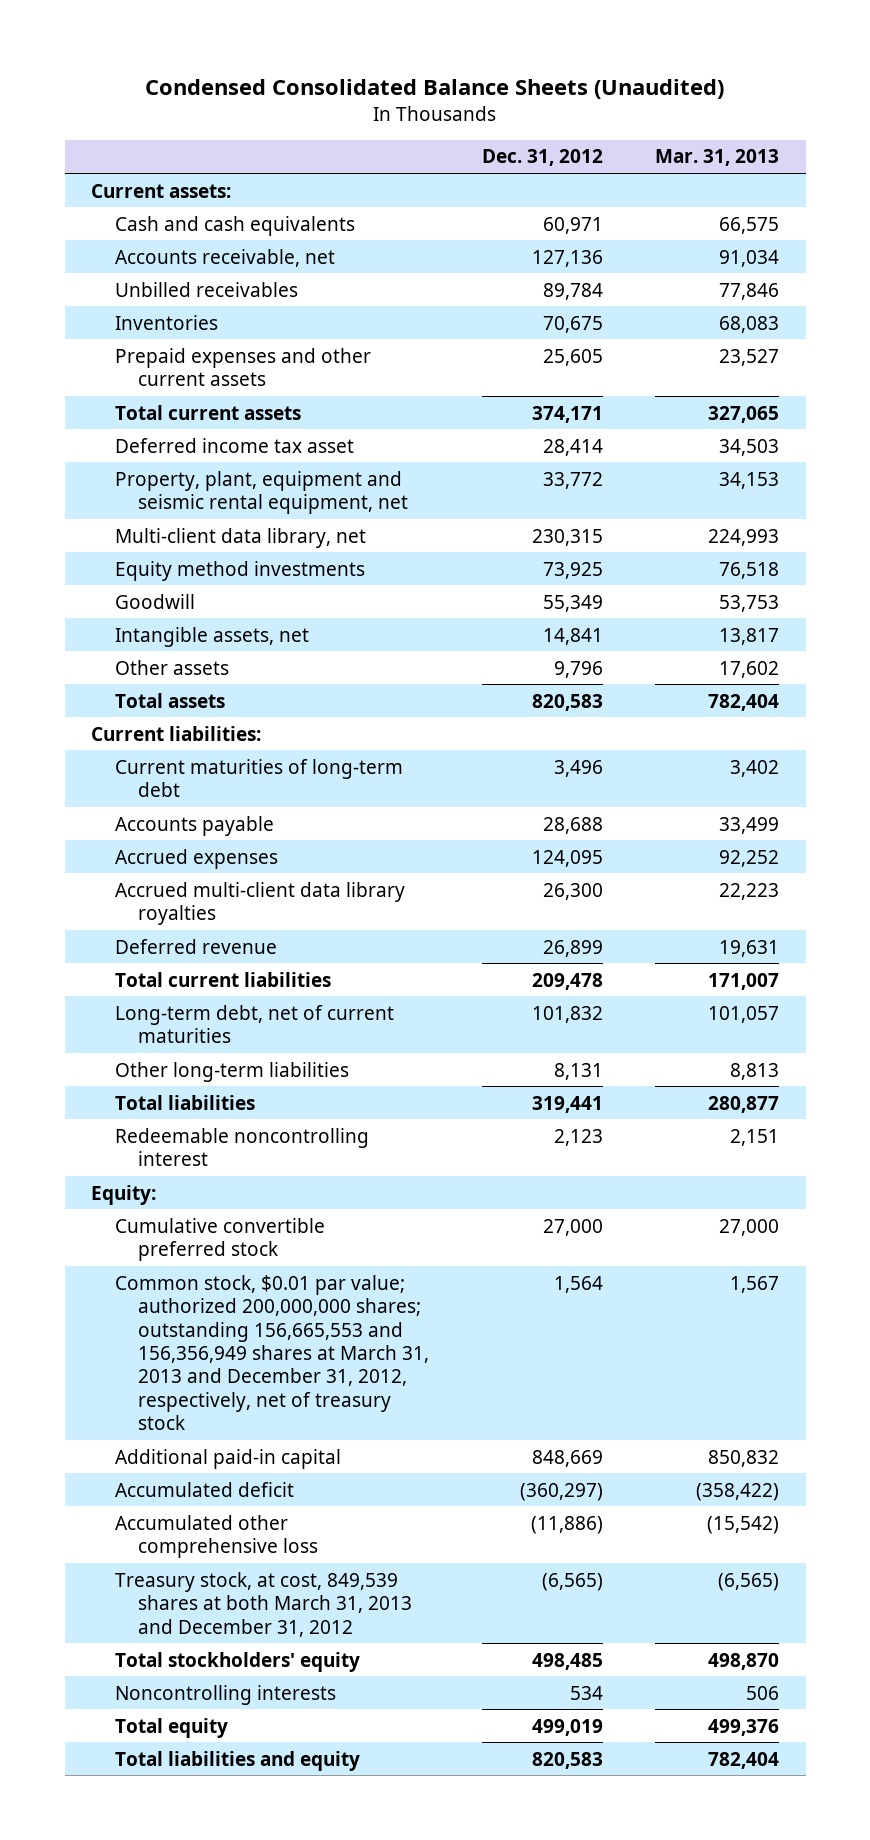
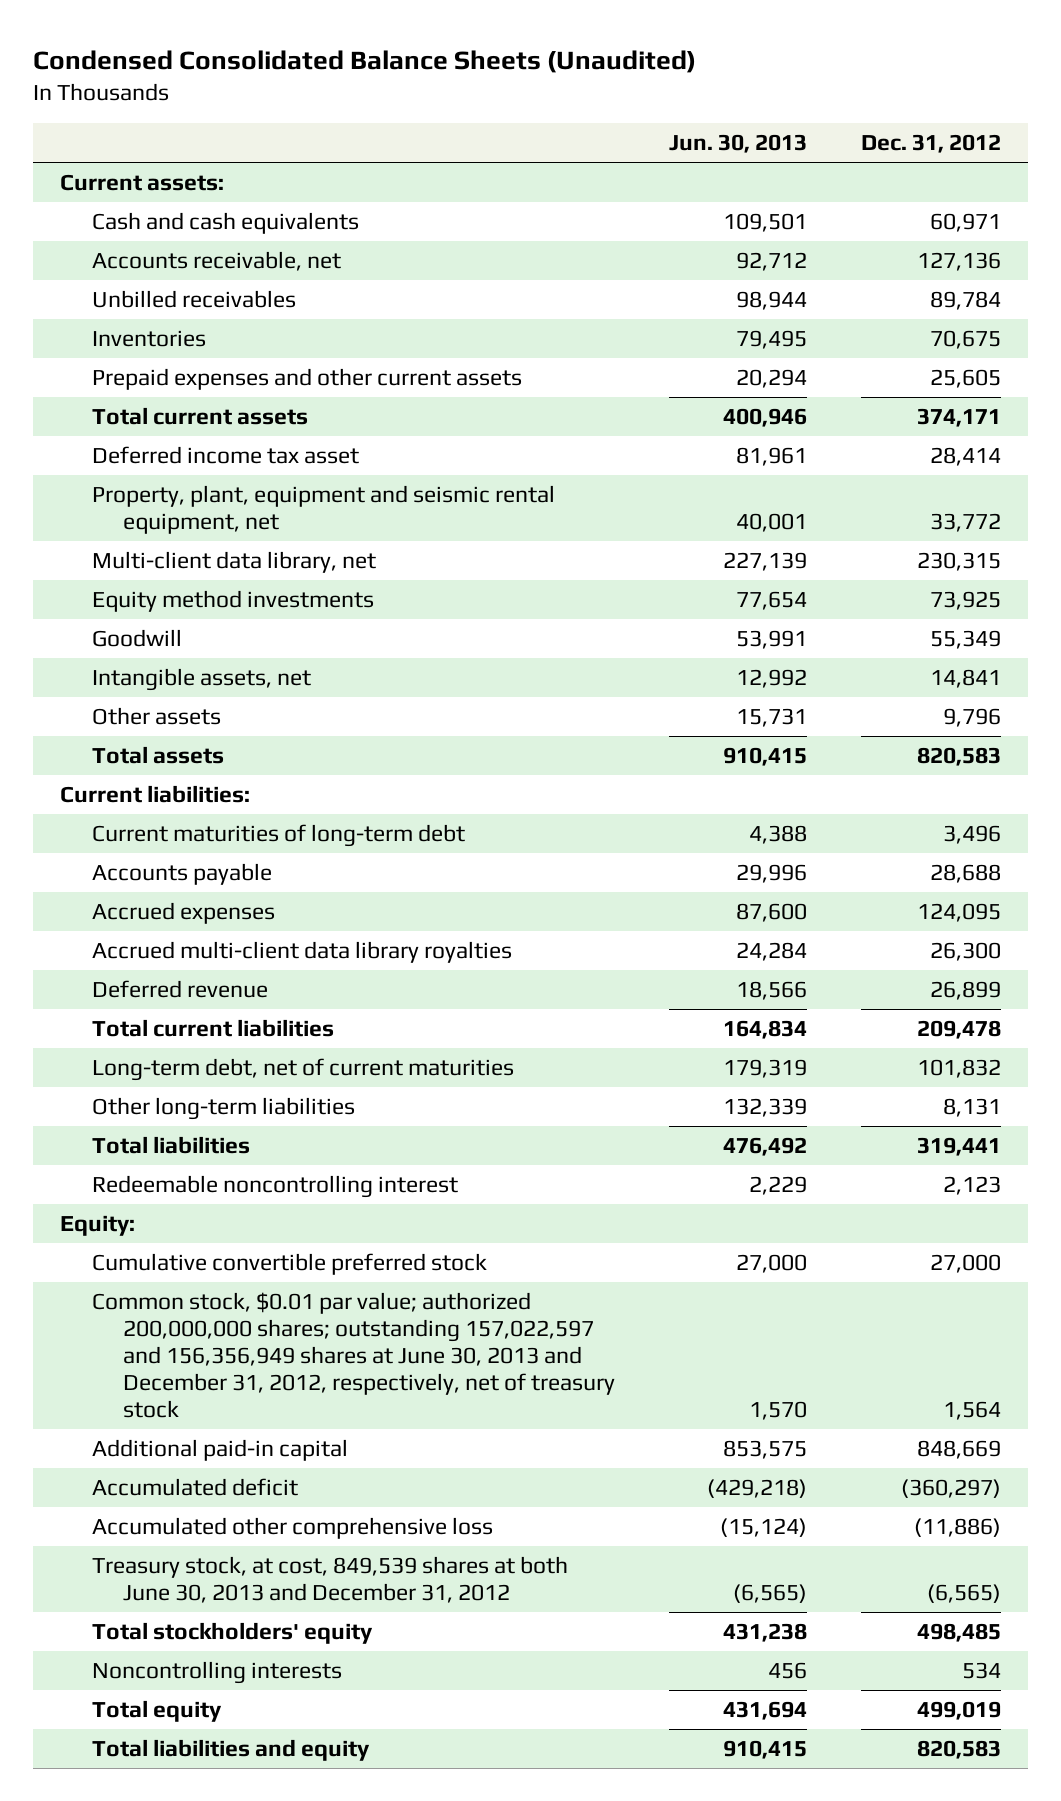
- | Dec. 31, 2012 | Mar. 31, 2013
+ | Jun. 30, 2013 | Dec. 31, 2012
- Common stock, $0.01 par value; authorized 200,000,000 shares; outstanding 156,665,553 and 156,356,949 shares at March 31, 2013 and December 31, 2012, respectively, net of treasury stock | 1,564 | 1,567
+ Common stock, $0.01 par value; authorized 200,000,000 shares; outstanding 157,022,597 and 156,356,949 shares at June 30, 2013 and December 31, 2012, respectively, net of treasury stock | 1,570 | 1,564
- Treasury stock, at cost, 849,539 shares at both March 31, 2013 and December 31, 2012 | (6,565) | (6,565)
+ Treasury stock, at cost, 849,539 shares at both June 30, 2013 and December 31, 2012 | (6,565) | (6,565)

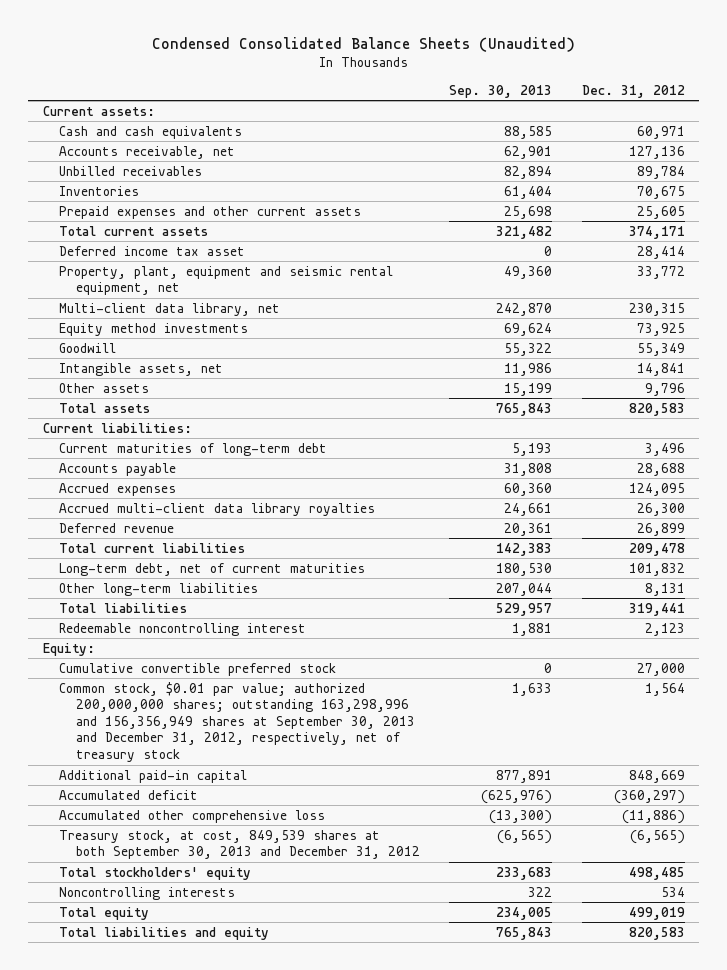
- | Jun. 30, 2013 | Dec. 31, 2012
+ | Sep. 30, 2013 | Dec. 31, 2012
- Common stock, $0.01 par value; authorized 200,000,000 shares; outstanding 157,022,597 and 156,356,949 shares at June 30, 2013 and December 31, 2012, respectively, net of treasury stock | 1,570 | 1,564
+ Common stock, $0.01 par value; authorized 200,000,000 shares; outstanding 163,298,996 and 156,356,949 shares at September 30, 2013 and December 31, 2012, respectively, net of treasury stock | 1,633 | 1,564
- Treasury stock, at cost, 849,539 shares at both June 30, 2013 and December 31, 2012 | (6,565) | (6,565)
+ Treasury stock, at cost, 849,539 shares at both September 30, 2013 and December 31, 2012 | (6,565) | (6,565)

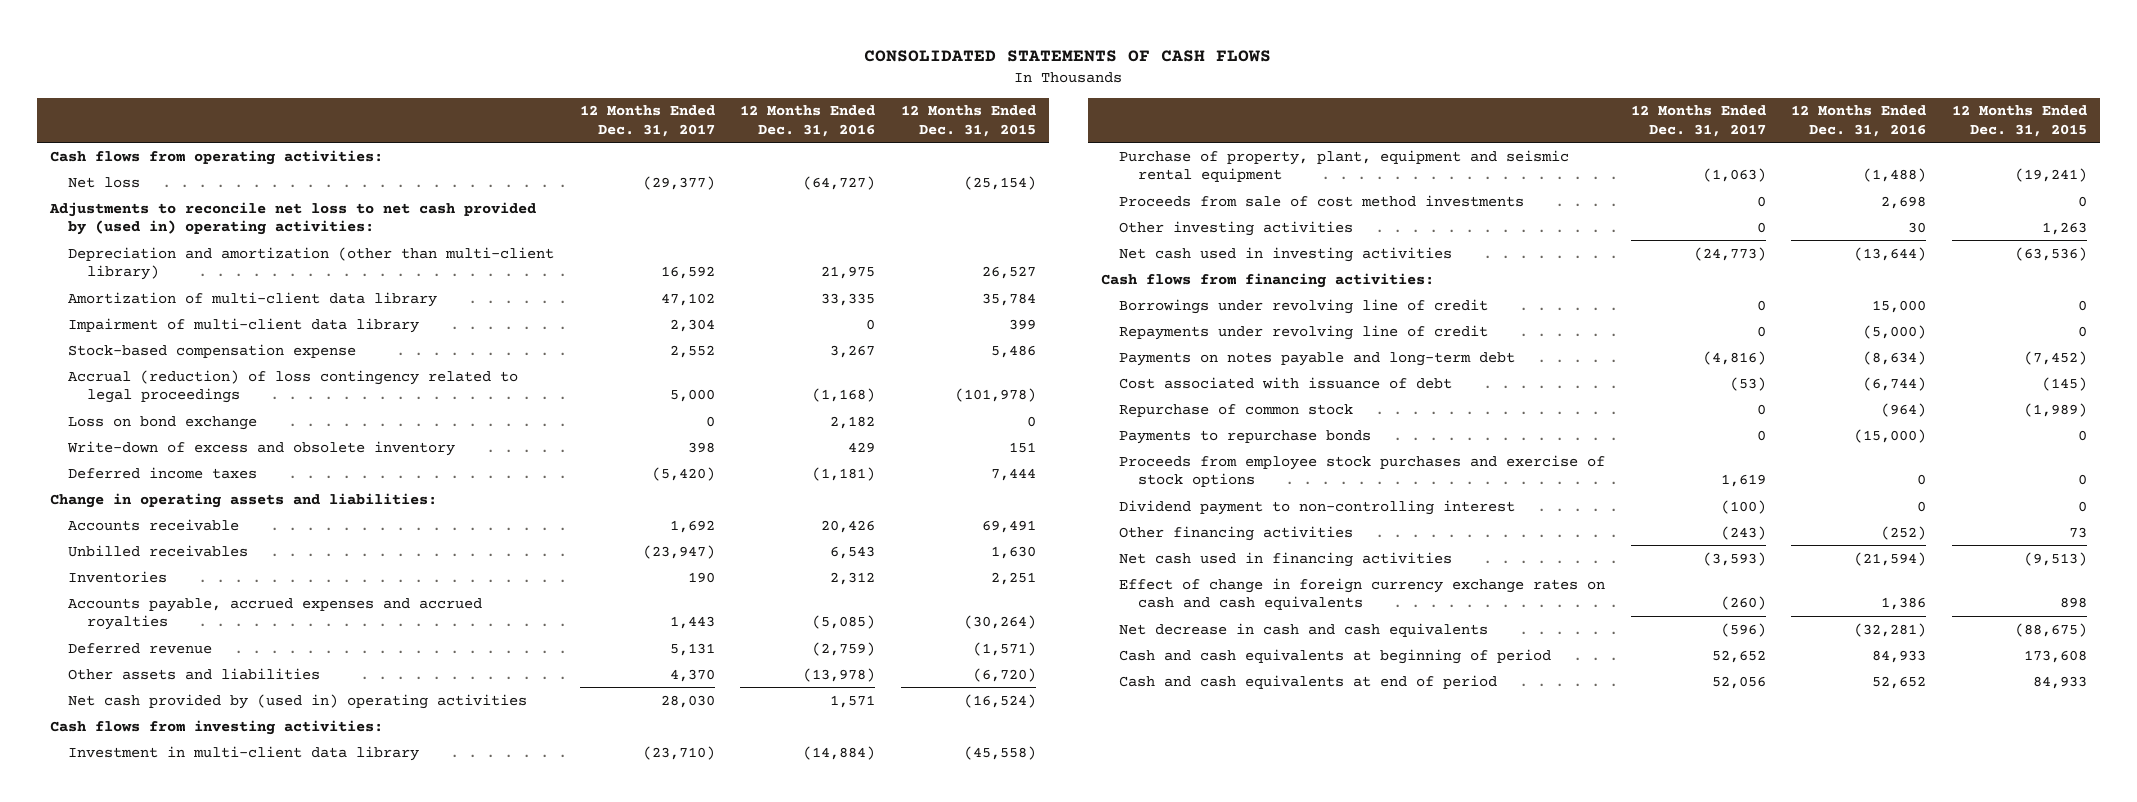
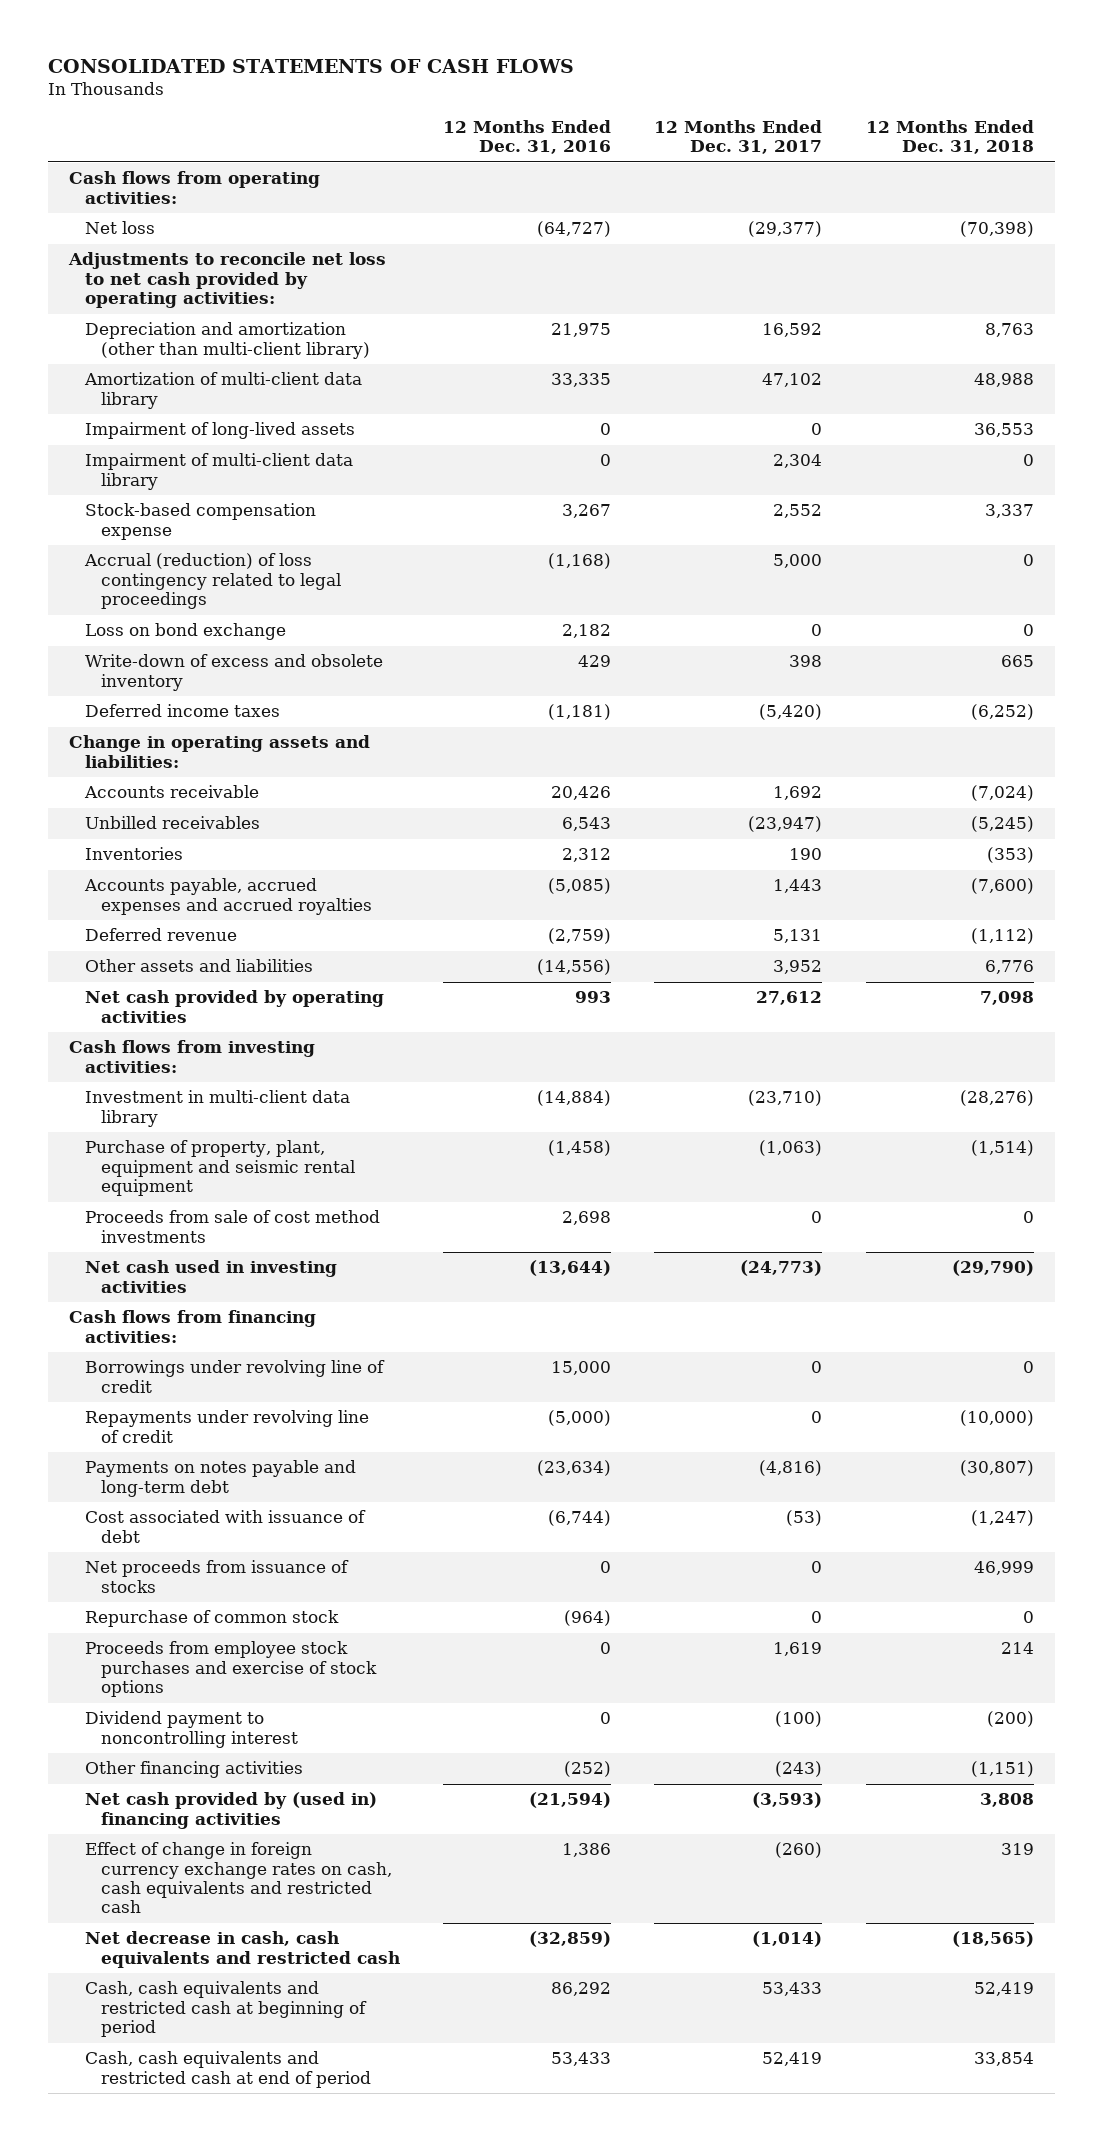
- | 12 Months Ended Dec. 31, 2017 | 12 Months Ended Dec. 31, 2016 | 12 Months Ended Dec. 31, 2015
+ | 12 Months Ended Dec. 31, 2016 | 12 Months Ended Dec. 31, 2017 | 12 Months Ended Dec. 31, 2018
- Adjustments to reconcile net loss to net cash provided by (used in) operating activities:
+ Adjustments to reconcile net loss to net cash provided by operating activities:
+ Impairment of long-lived assets | 0 | 0 | 36,553
- Other assets and liabilities | 4,370 | (13,978) | (6,720)
- Net cash provided by (used in) operating activities | 28,030 | 1,571 | (16,524)
+ Other assets and liabilities | (14,556) | 3,952 | 6,776
+ Net cash provided by operating activities | 993 | 27,612 | 7,098
- Purchase of property, plant, equipment and seismic rental equipment | (1,063) | (1,488) | (19,241)
+ Purchase of property, plant, equipment and seismic rental equipment | (1,458) | (1,063) | (1,514)
- Other investing activities | 0 | 30 | 1,263
- Payments on notes payable and long-term debt | (4,816) | (8,634) | (7,452)
+ Payments on notes payable and long-term debt | (23,634) | (4,816) | (30,807)
+ Net proceeds from issuance of stocks | 0 | 0 | 46,999
- Payments to repurchase bonds | 0 | (15,000) | 0
- Dividend payment to non-controlling interest | (100) | 0 | 0
+ Dividend payment to noncontrolling interest | 0 | (100) | (200)
- Net cash used in financing activities | (3,593) | (21,594) | (9,513)
- Effect of change in foreign currency exchange rates on cash and cash equivalents | (260) | 1,386 | 898
- Net decrease in cash and cash equivalents | (596) | (32,281) | (88,675)
- Cash and cash equivalents at beginning of period | 52,652 | 84,933 | 173,608
- Cash and cash equivalents at end of period | 52,056 | 52,652 | 84,933
+ Net cash provided by (used in) financing activities | (21,594) | (3,593) | 3,808
+ Effect of change in foreign currency exchange rates on cash, cash equivalents and restricted cash | 1,386 | (260) | 319
+ Net decrease in cash, cash equivalents and restricted cash | (32,859) | (1,014) | (18,565)
+ Cash, cash equivalents and restricted cash at beginning of period | 86,292 | 53,433 | 52,419
+ Cash, cash equivalents and restricted cash at end of period | 53,433 | 52,419 | 33,854

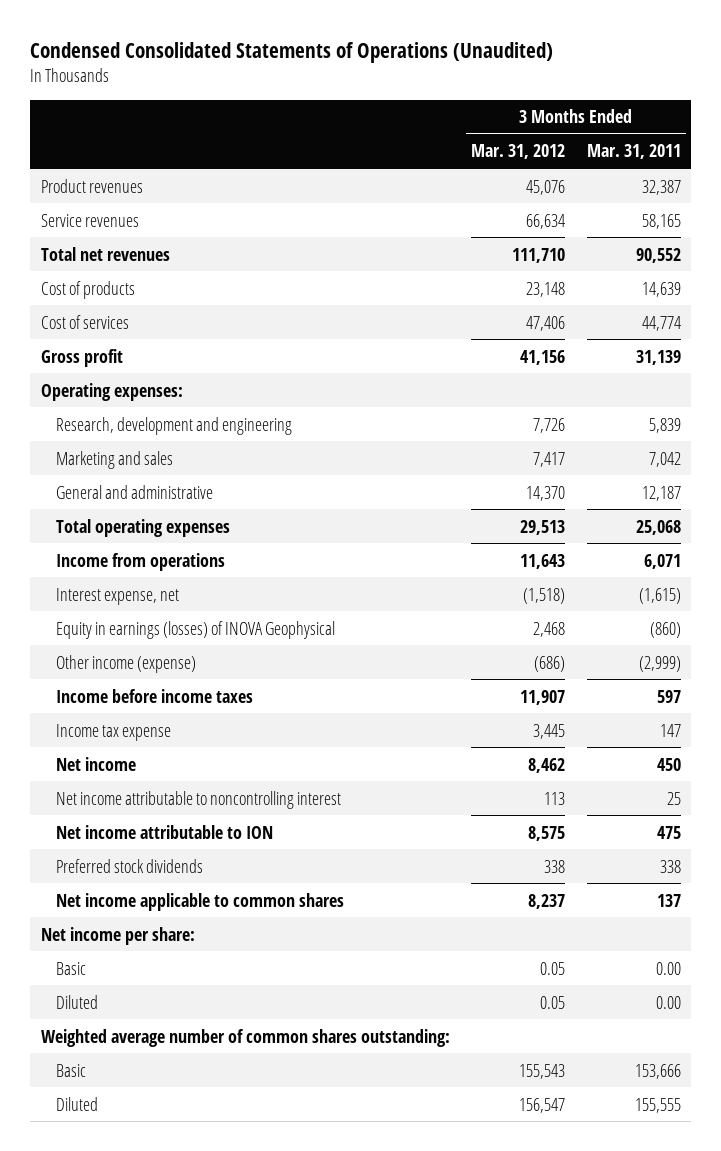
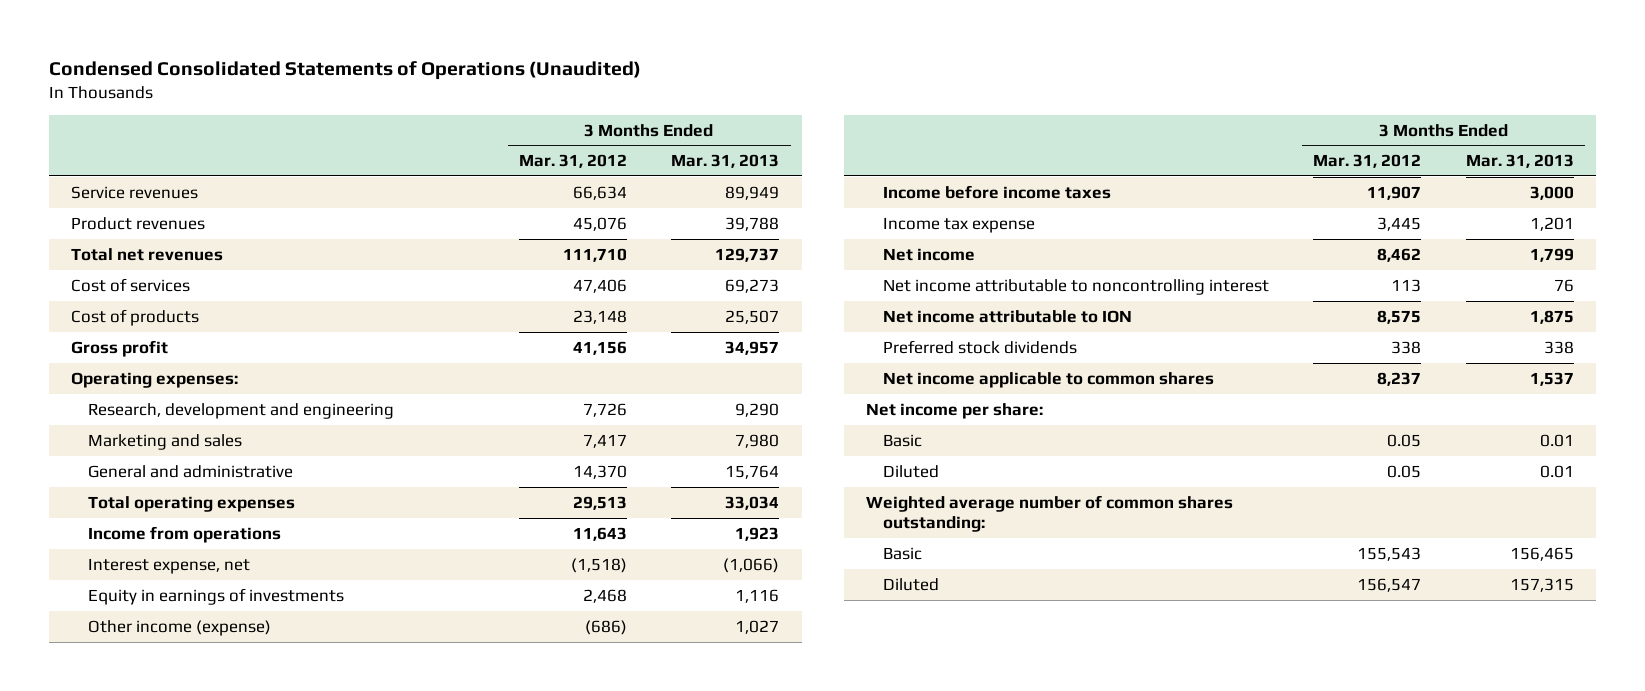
- | 3 Months Ended Mar. 31, 2012 | 3 Months Ended Mar. 31, 2011
+ | 3 Months Ended Mar. 31, 2012 | 3 Months Ended Mar. 31, 2013
moved down: Product revenues | 45,076 | 39,788
moved down: Cost of products | 23,148 | 25,507
- Equity in earnings (losses) of INOVA Geophysical | 2,468 | (860)
+ Equity in earnings of investments | 2,468 | 1,116

